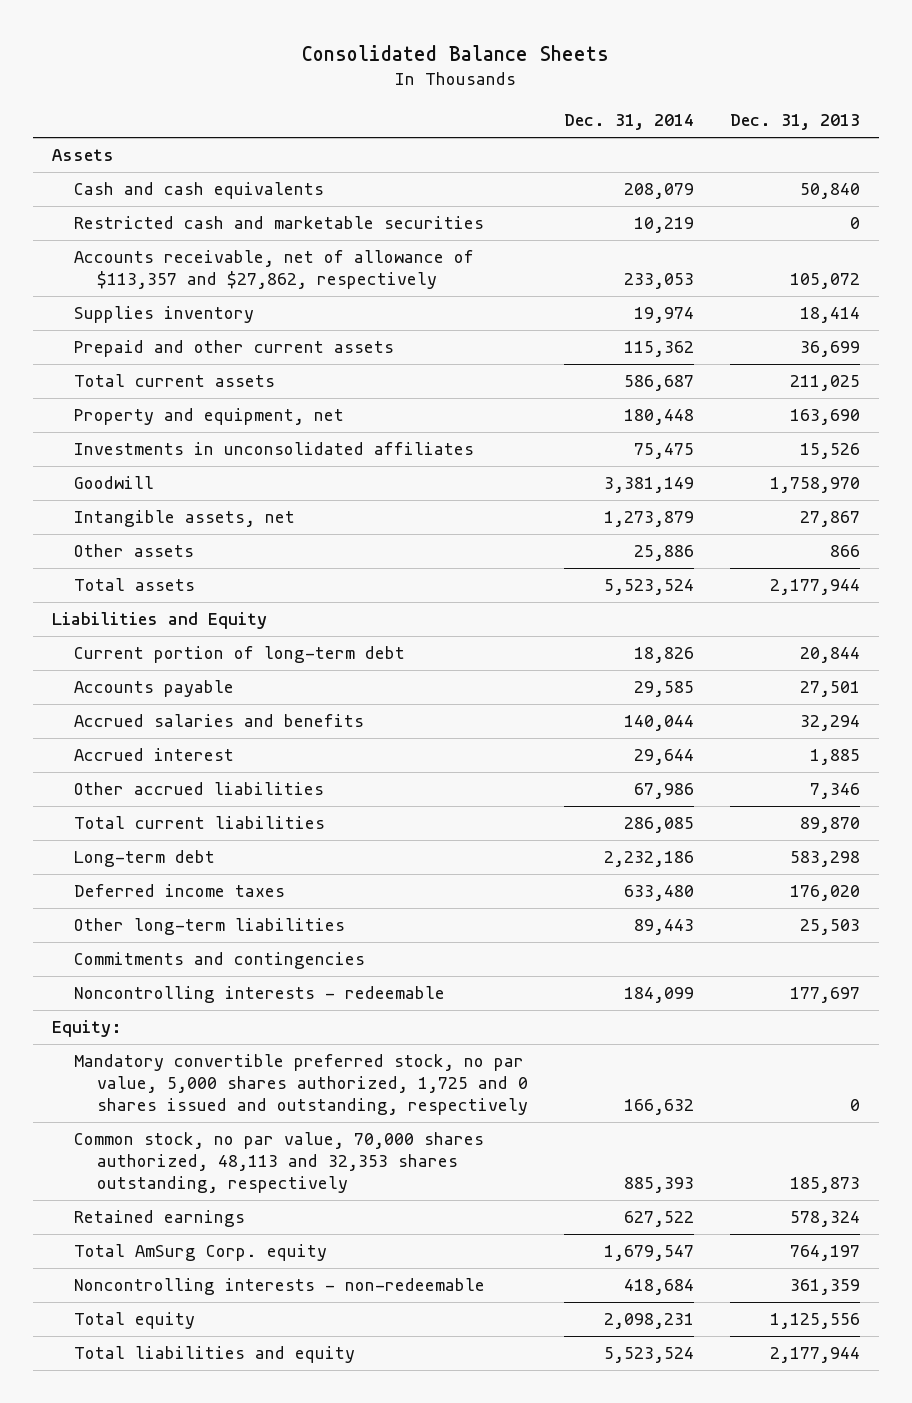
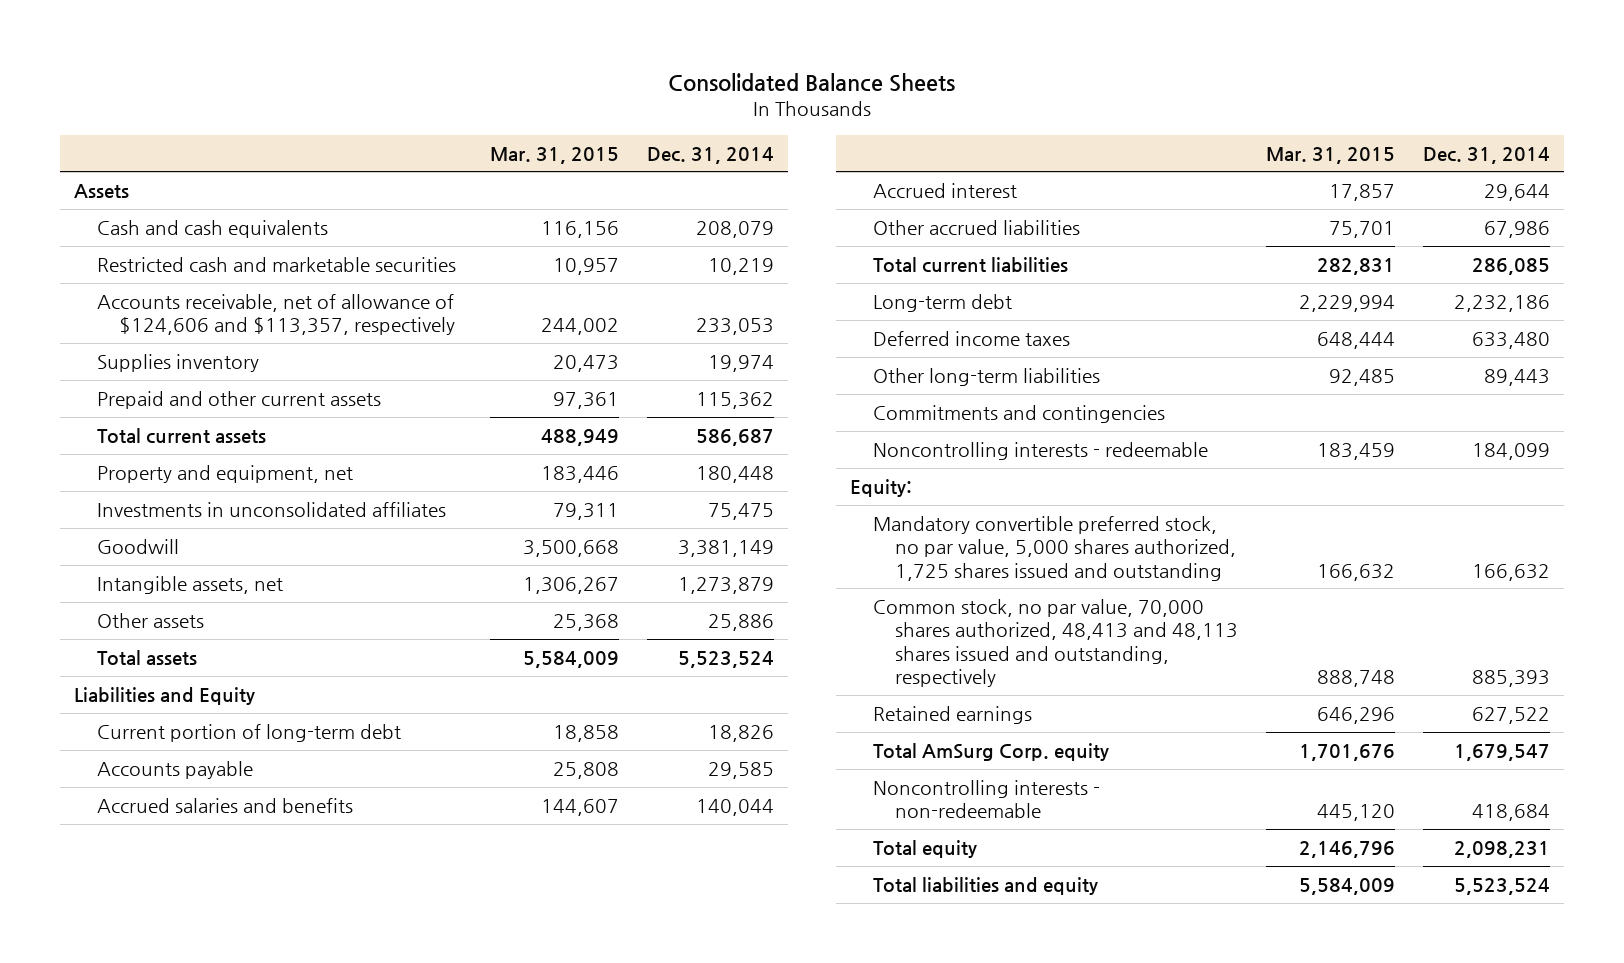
- | Dec. 31, 2014 | Dec. 31, 2013
+ | Mar. 31, 2015 | Dec. 31, 2014
- Accounts receivable, net of allowance of $113,357 and $27,862, respectively | 233,053 | 105,072
+ Accounts receivable, net of allowance of $124,606 and $113,357, respectively | 244,002 | 233,053
- Mandatory convertible preferred stock, no par value, 5,000 shares authorized, 1,725 and 0 shares issued and outstanding, respectively | 166,632 | 0
- Common stock, no par value, 70,000 shares authorized, 48,113 and 32,353 shares outstanding, respectively | 885,393 | 185,873
+ Mandatory convertible preferred stock, no par value, 5,000 shares authorized, 1,725 shares issued and outstanding | 166,632 | 166,632
+ Common stock, no par value, 70,000 shares authorized, 48,413 and 48,113 shares issued and outstanding, respectively | 888,748 | 885,393

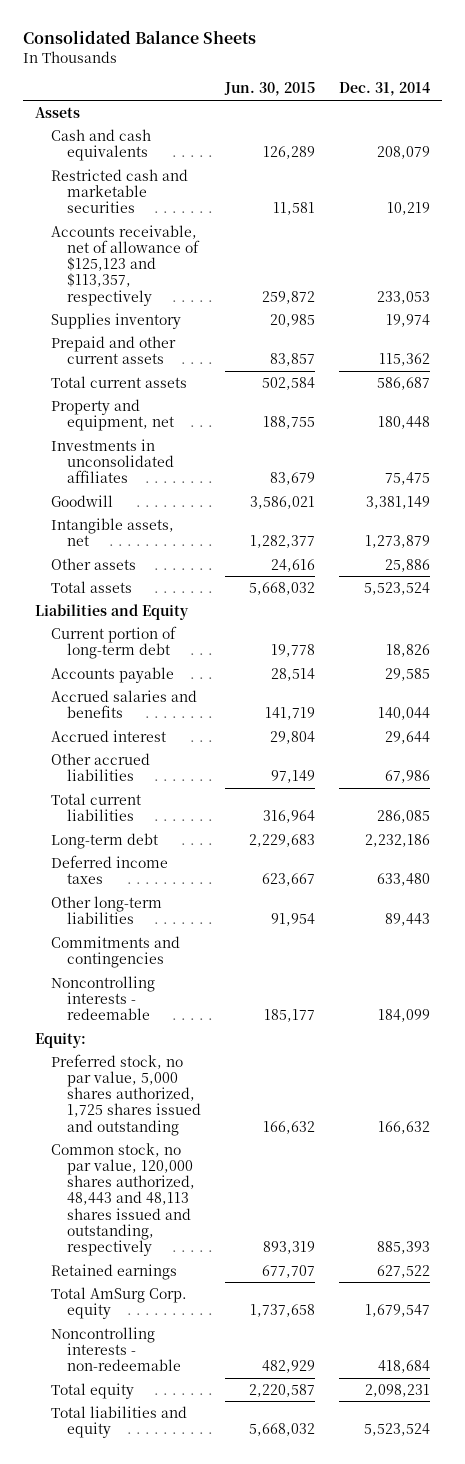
- | Mar. 31, 2015 | Dec. 31, 2014
+ | Jun. 30, 2015 | Dec. 31, 2014
- Accounts receivable, net of allowance of $124,606 and $113,357, respectively | 244,002 | 233,053
+ Accounts receivable, net of allowance of $125,123 and $113,357, respectively | 259,872 | 233,053
- Mandatory convertible preferred stock, no par value, 5,000 shares authorized, 1,725 shares issued and outstanding | 166,632 | 166,632
- Common stock, no par value, 70,000 shares authorized, 48,413 and 48,113 shares issued and outstanding, respectively | 888,748 | 885,393
+ Preferred stock, no par value, 5,000 shares authorized, 1,725 shares issued and outstanding | 166,632 | 166,632
+ Common stock, no par value, 120,000 shares authorized, 48,443 and 48,113 shares issued and outstanding, respectively | 893,319 | 885,393

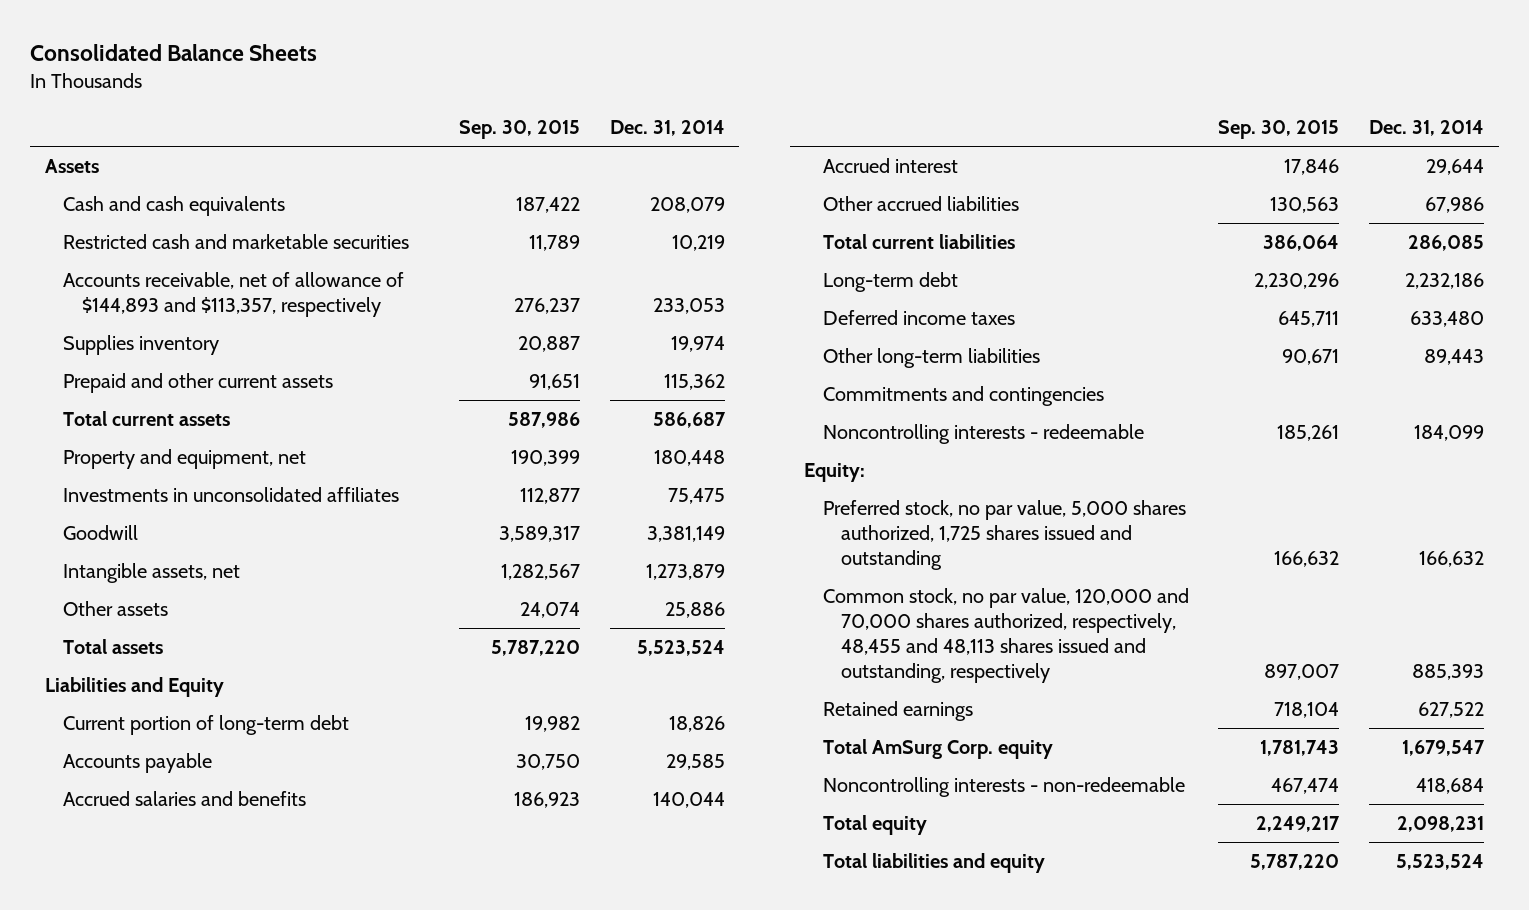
- | Jun. 30, 2015 | Dec. 31, 2014
+ | Sep. 30, 2015 | Dec. 31, 2014
- Accounts receivable, net of allowance of $125,123 and $113,357, respectively | 259,872 | 233,053
+ Accounts receivable, net of allowance of $144,893 and $113,357, respectively | 276,237 | 233,053
- Common stock, no par value, 120,000 shares authorized, 48,443 and 48,113 shares issued and outstanding, respectively | 893,319 | 885,393
+ Common stock, no par value, 120,000 and 70,000 shares authorized, respectively, 48,455 and 48,113 shares issued and outstanding, respectively | 897,007 | 885,393

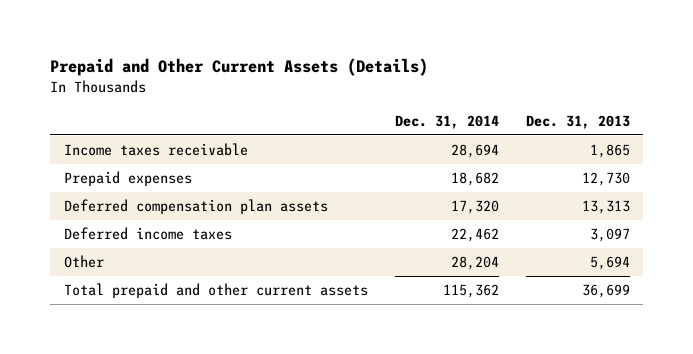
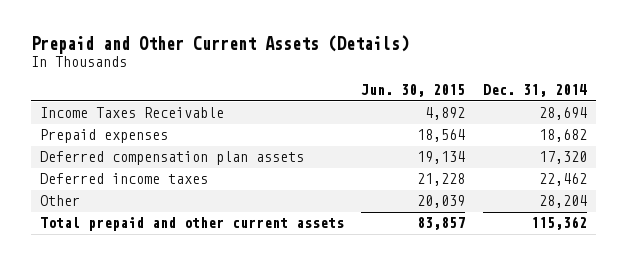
- | Dec. 31, 2014 | Dec. 31, 2013
+ | Jun. 30, 2015 | Dec. 31, 2014
- Income taxes receivable | 28,694 | 1,865
+ Income Taxes Receivable | 4,892 | 28,694

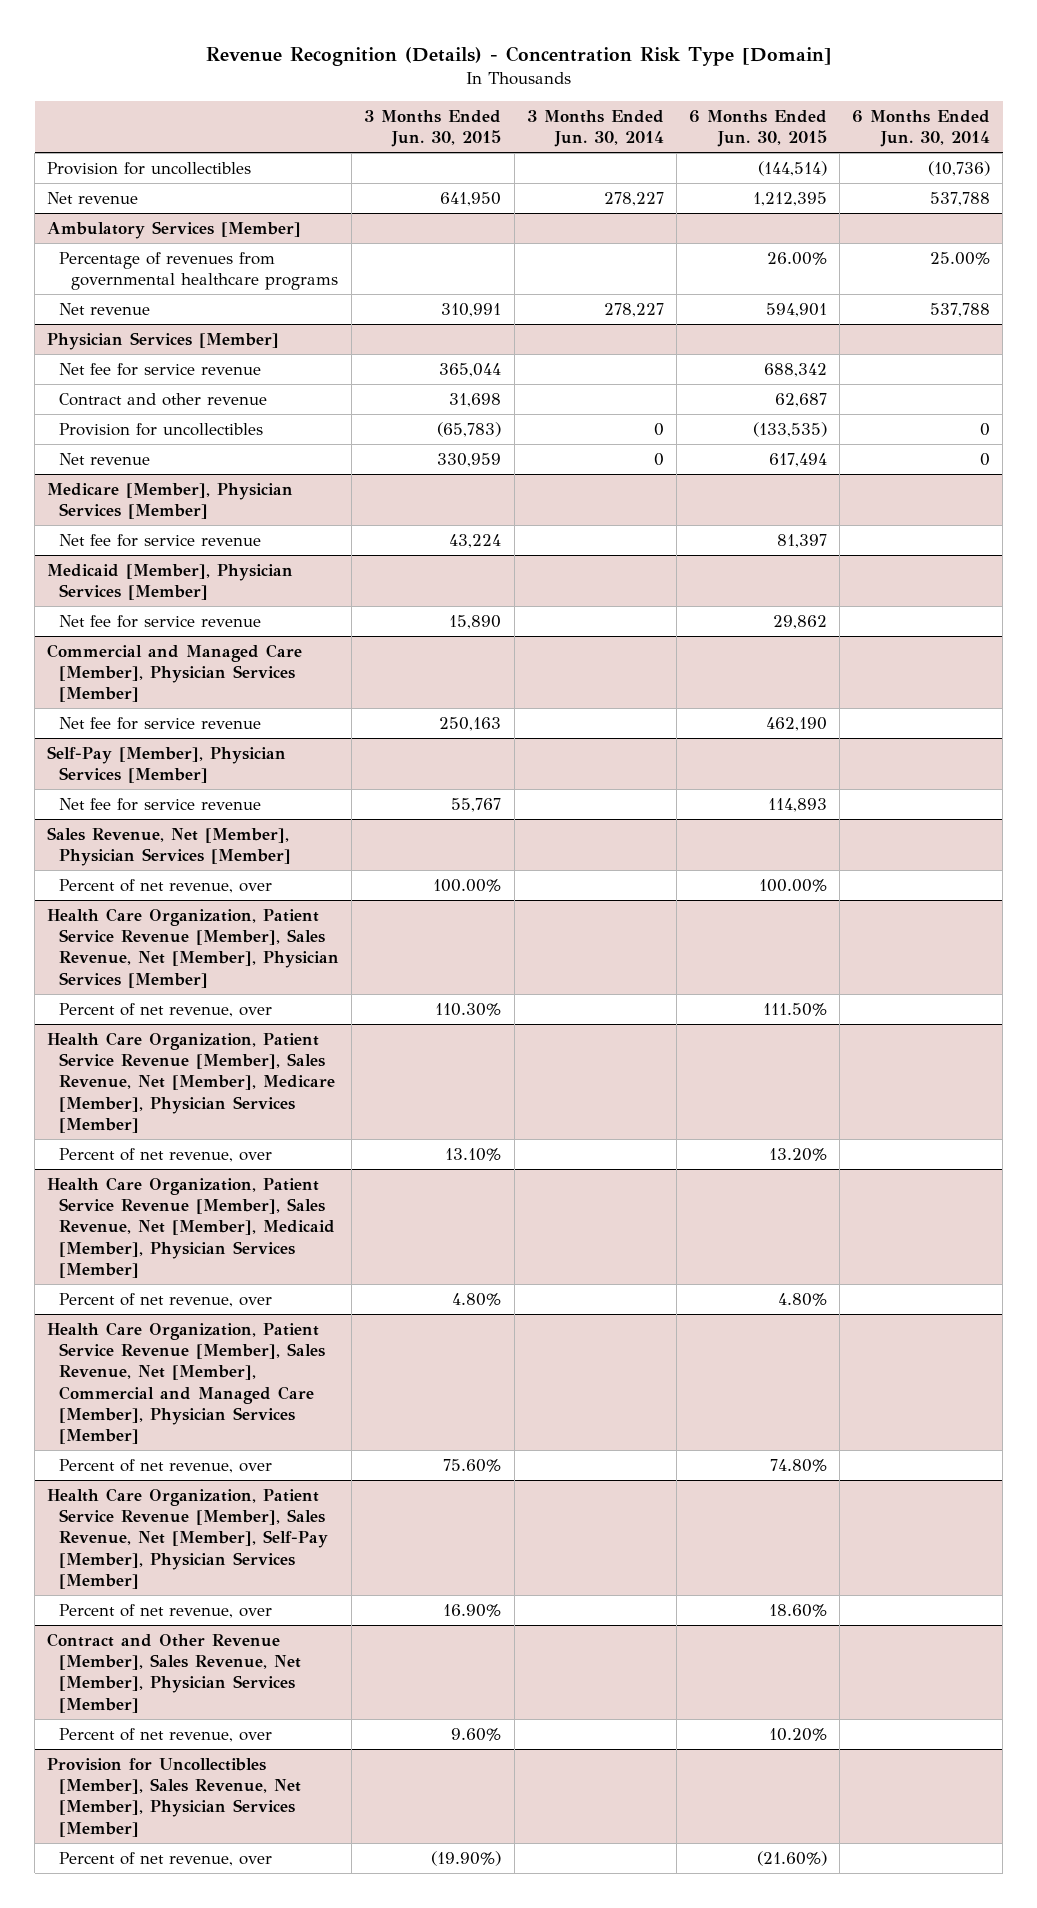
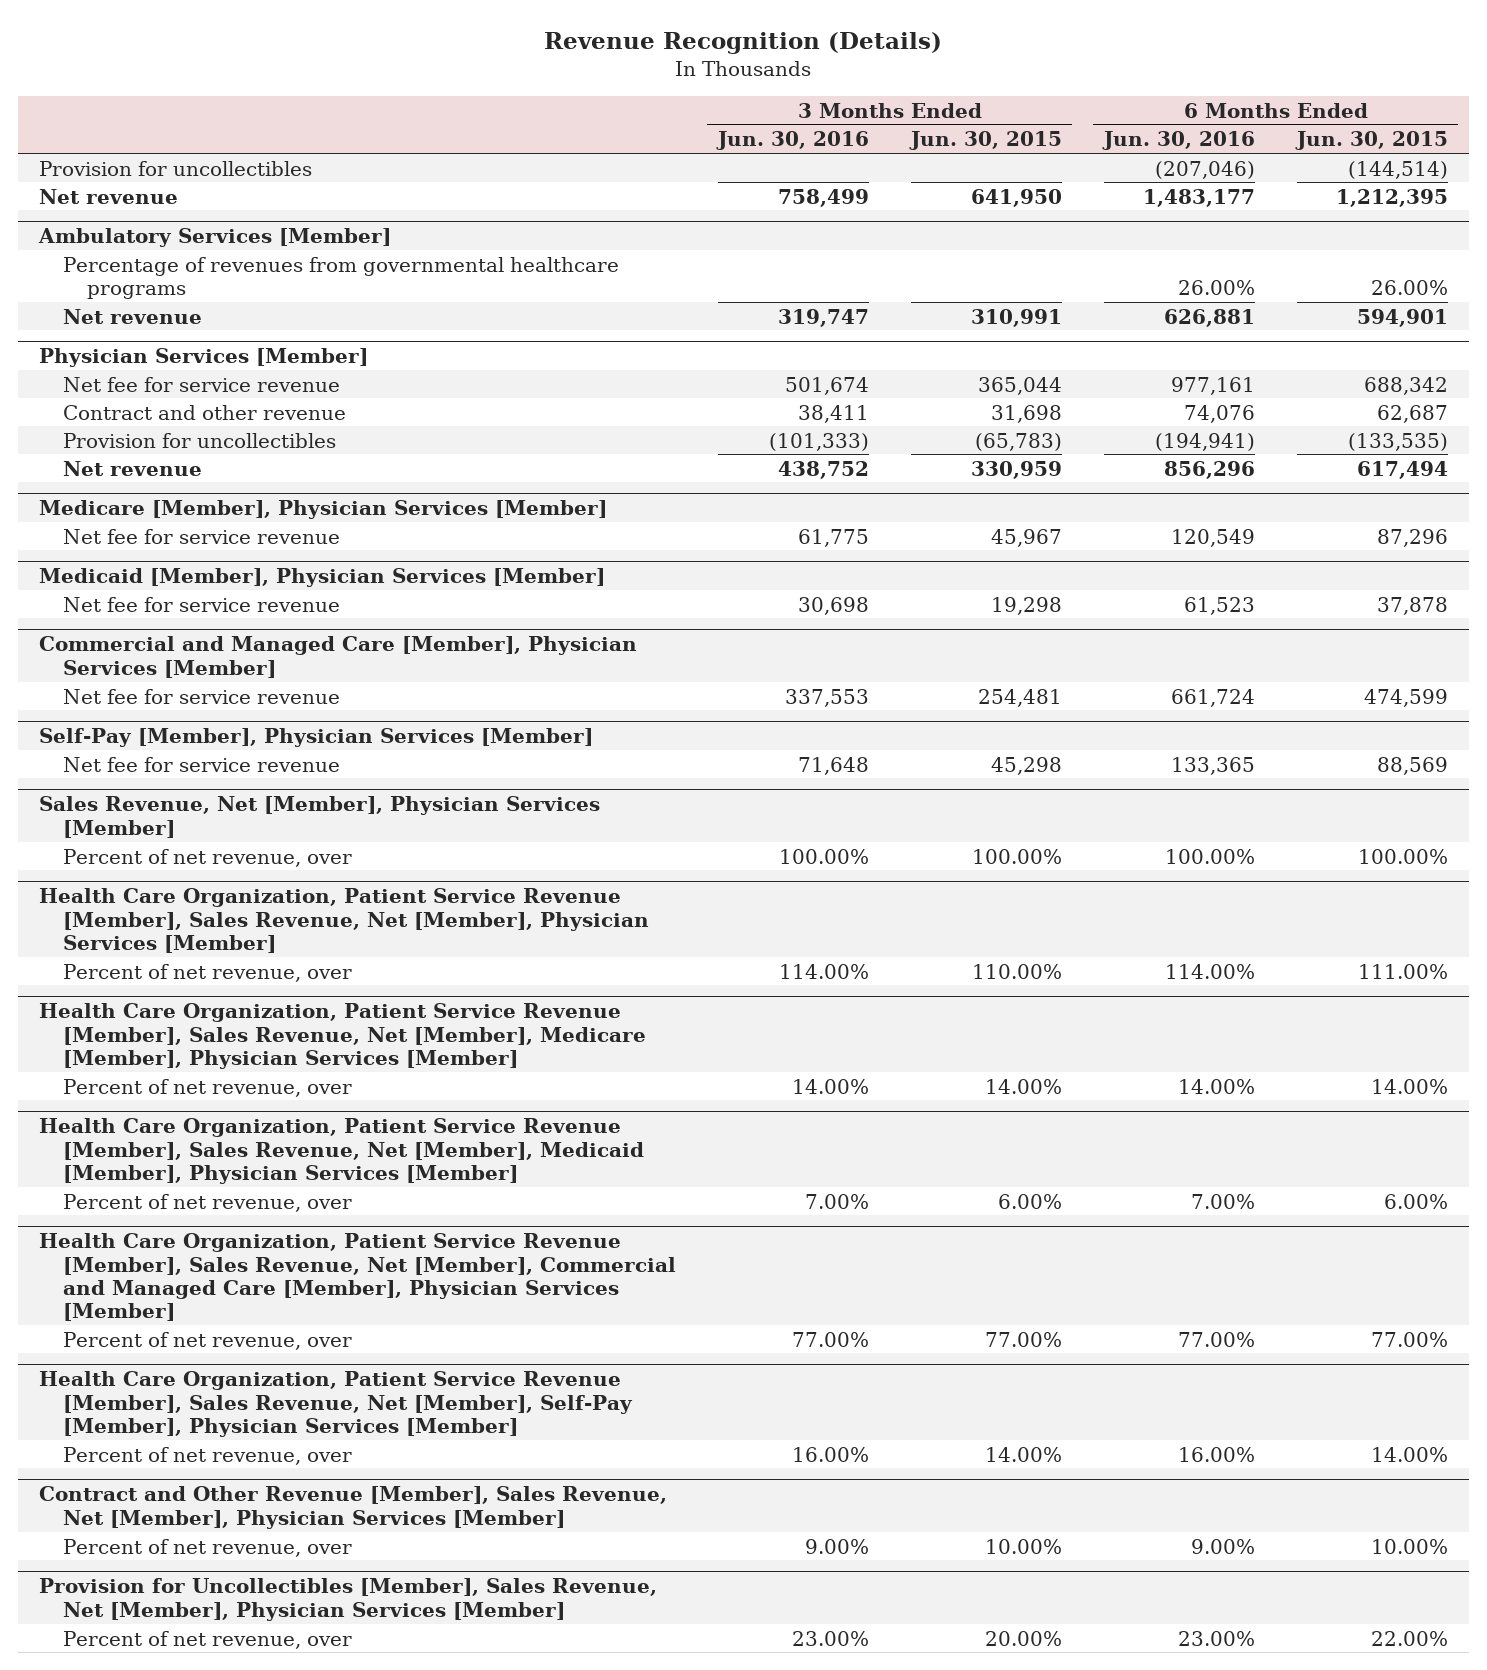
- Revenue Recognition (Details) - Concentration Risk Type [Domain]
+ Revenue Recognition (Details)
- | 3 Months Ended Jun. 30, 2015 | 3 Months Ended Jun. 30, 2014 | 6 Months Ended Jun. 30, 2015 | 6 Months Ended Jun. 30, 2014
+ | 3 Months Ended Jun. 30, 2016 | 3 Months Ended Jun. 30, 2015 | 6 Months Ended Jun. 30, 2016 | 6 Months Ended Jun. 30, 2015
@ Medicare [Member], Physician Services [Member]
- Net fee for service revenue | 43,224 | | 81,397 |
+ Net fee for service revenue | 61,775 | 45,967 | 120,549 | 87,296
@ Medicaid [Member], Physician Services [Member]
- Net fee for service revenue | 15,890 | | 29,862 |
+ Net fee for service revenue | 30,698 | 19,298 | 61,523 | 37,878
@ Commercial and Managed Care [Member], Physician Services [Member]
- Net fee for service revenue | 250,163 | | 462,190 |
+ Net fee for service revenue | 337,553 | 254,481 | 661,724 | 474,599
@ Self-Pay [Member], Physician Services [Member]
- Net fee for service revenue | 55,767 | | 114,893 |
+ Net fee for service revenue | 71,648 | 45,298 | 133,365 | 88,569
@ Health Care Organization, Patient Service Revenue [Member], Sales Revenue, Net [Member], Physician Services [Member]
- Percent of net revenue, over | 110.30% | | 111.50% |
+ Percent of net revenue, over | 114.00% | 110.00% | 114.00% | 111.00%
@ Health Care Organization, Patient Service Revenue [Member], Sales Revenue, Net [Member], Medicare [Member], Physician Services [Member]
- Percent of net revenue, over | 13.10% | | 13.20% |
+ Percent of net revenue, over | 14.00% | 14.00% | 14.00% | 14.00%
@ Health Care Organization, Patient Service Revenue [Member], Sales Revenue, Net [Member], Medicaid [Member], Physician Services [Member]
- Percent of net revenue, over | 4.80% | | 4.80% |
+ Percent of net revenue, over | 7.00% | 6.00% | 7.00% | 6.00%
@ Health Care Organization, Patient Service Revenue [Member], Sales Revenue, Net [Member], Commercial and Managed Care [Member], Physician Services [Member]
- Percent of net revenue, over | 75.60% | | 74.80% |
+ Percent of net revenue, over | 77.00% | 77.00% | 77.00% | 77.00%
@ Health Care Organization, Patient Service Revenue [Member], Sales Revenue, Net [Member], Self-Pay [Member], Physician Services [Member]
- Percent of net revenue, over | 16.90% | | 18.60% |
+ Percent of net revenue, over | 16.00% | 14.00% | 16.00% | 14.00%
@ Contract and Other Revenue [Member], Sales Revenue, Net [Member], Physician Services [Member]
- Percent of net revenue, over | 9.60% | | 10.20% |
+ Percent of net revenue, over | 9.00% | 10.00% | 9.00% | 10.00%
@ Provision for Uncollectibles [Member], Sales Revenue, Net [Member], Physician Services [Member]
- Percent of net revenue, over | (19.90%) | | (21.60%) |
+ Percent of net revenue, over | 23.00% | 20.00% | 23.00% | 22.00%

